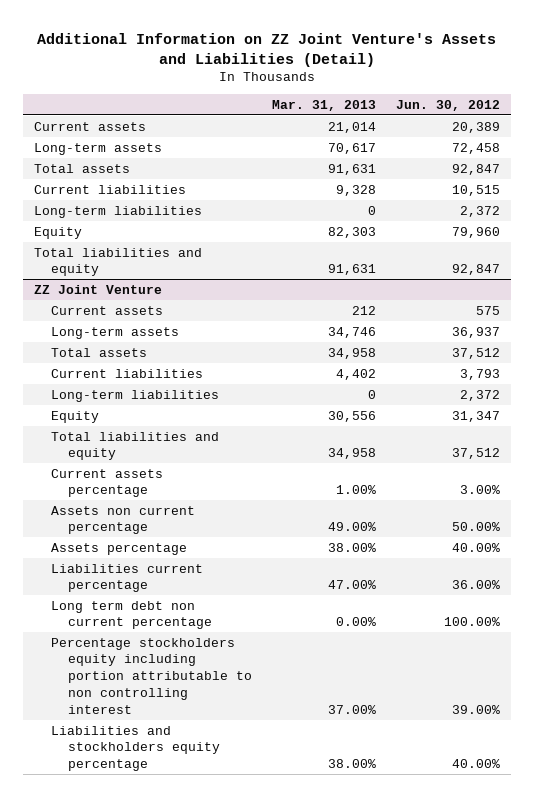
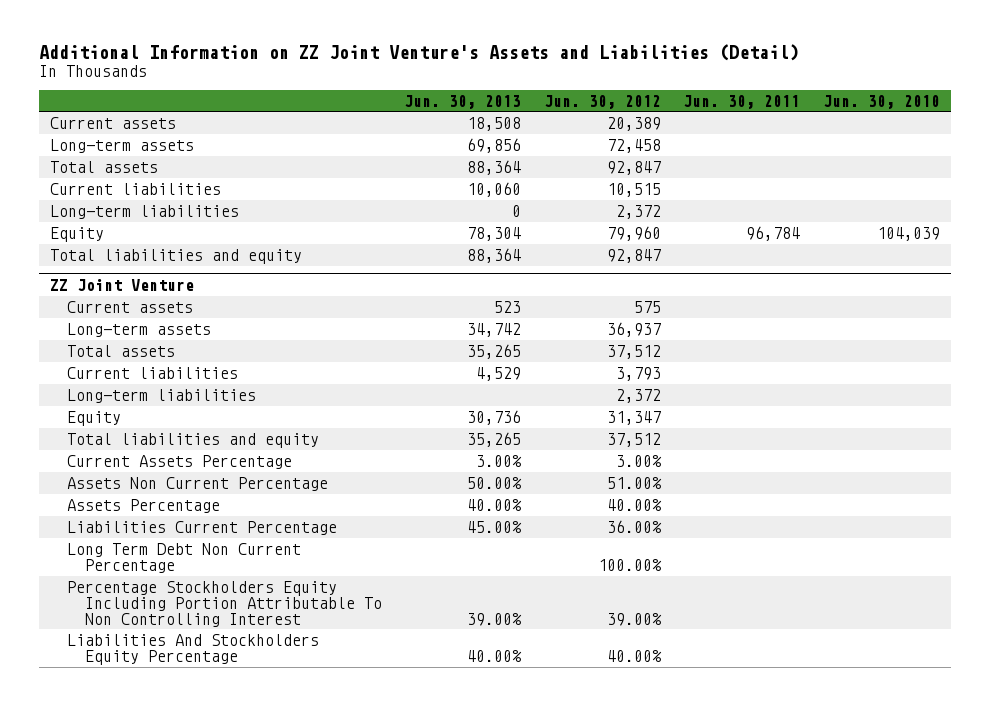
- | Mar. 31, 2013 | Jun. 30, 2012
+ | Jun. 30, 2013 | Jun. 30, 2012 | Jun. 30, 2011 | Jun. 30, 2010
@ ZZ Joint Venture
- Current assets percentage | 1.00% | 3.00%
- Assets non current percentage | 49.00% | 50.00%
- Assets percentage | 38.00% | 40.00%
- Liabilities current percentage | 47.00% | 36.00%
- Long term debt non current percentage | 0.00% | 100.00%
- Percentage stockholders equity including portion attributable to non controlling interest | 37.00% | 39.00%
- Liabilities and stockholders equity percentage | 38.00% | 40.00%
+ Current Assets Percentage | 3.00% | 3.00% | |
+ Assets Non Current Percentage | 50.00% | 51.00% | |
+ Assets Percentage | 40.00% | 40.00% | |
+ Liabilities Current Percentage | 45.00% | 36.00% | |
+ Long Term Debt Non Current Percentage | | 100.00% | |
+ Percentage Stockholders Equity Including Portion Attributable To Non Controlling Interest | 39.00% | 39.00% | |
+ Liabilities And Stockholders Equity Percentage | 40.00% | 40.00% | |

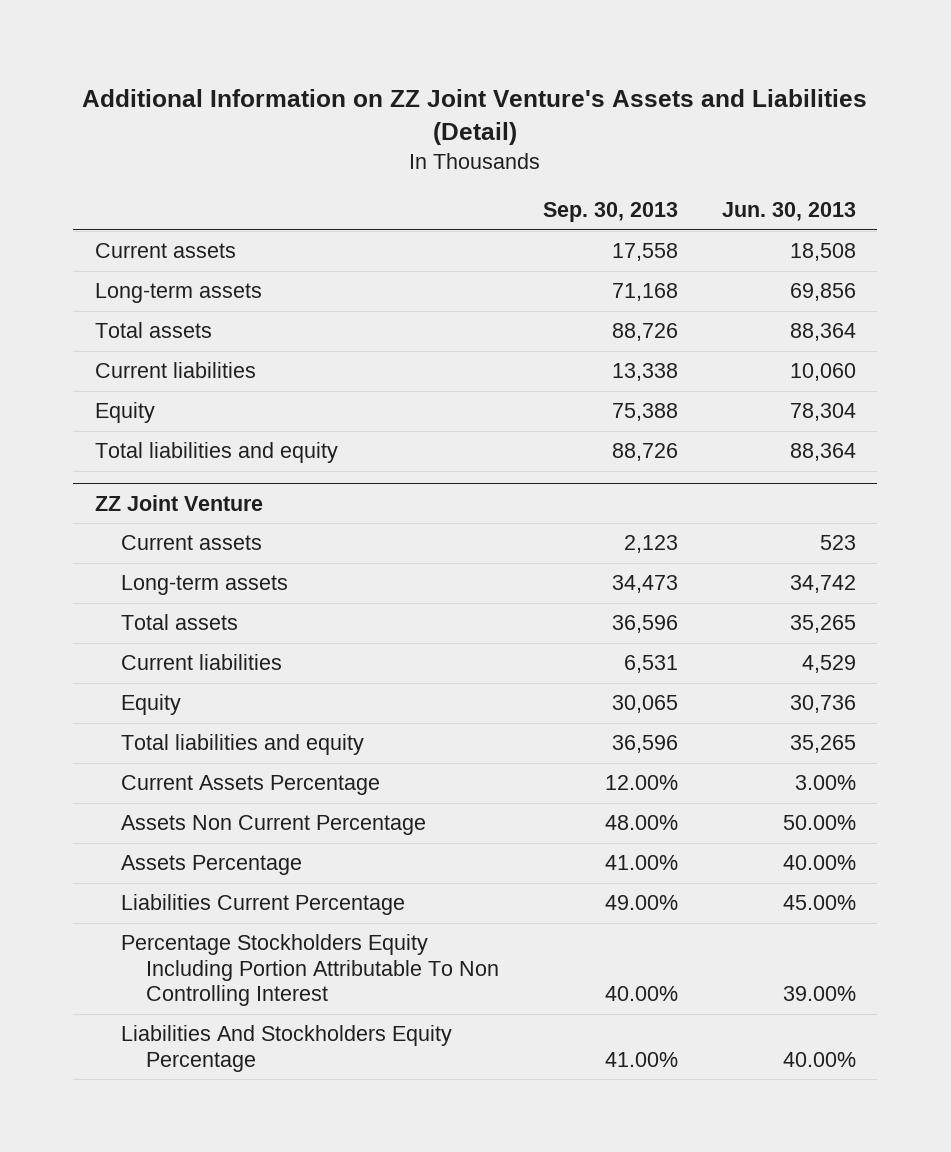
- | Jun. 30, 2013 | Jun. 30, 2012 | Jun. 30, 2011 | Jun. 30, 2010
+ | Sep. 30, 2013 | Jun. 30, 2013
- Long-term liabilities | 0 | 2,372 | |
@ ZZ Joint Venture
- Long-term liabilities | | 2,372 | |
- Long Term Debt Non Current Percentage | | 100.00% | |

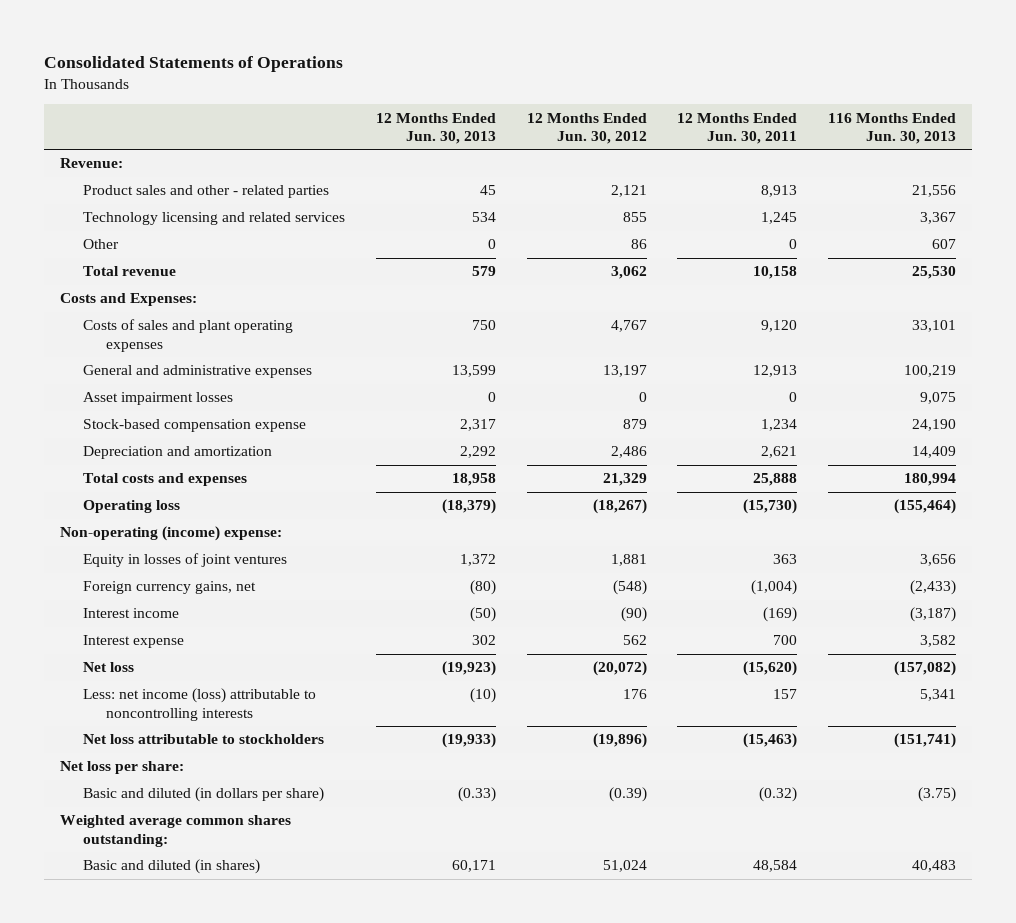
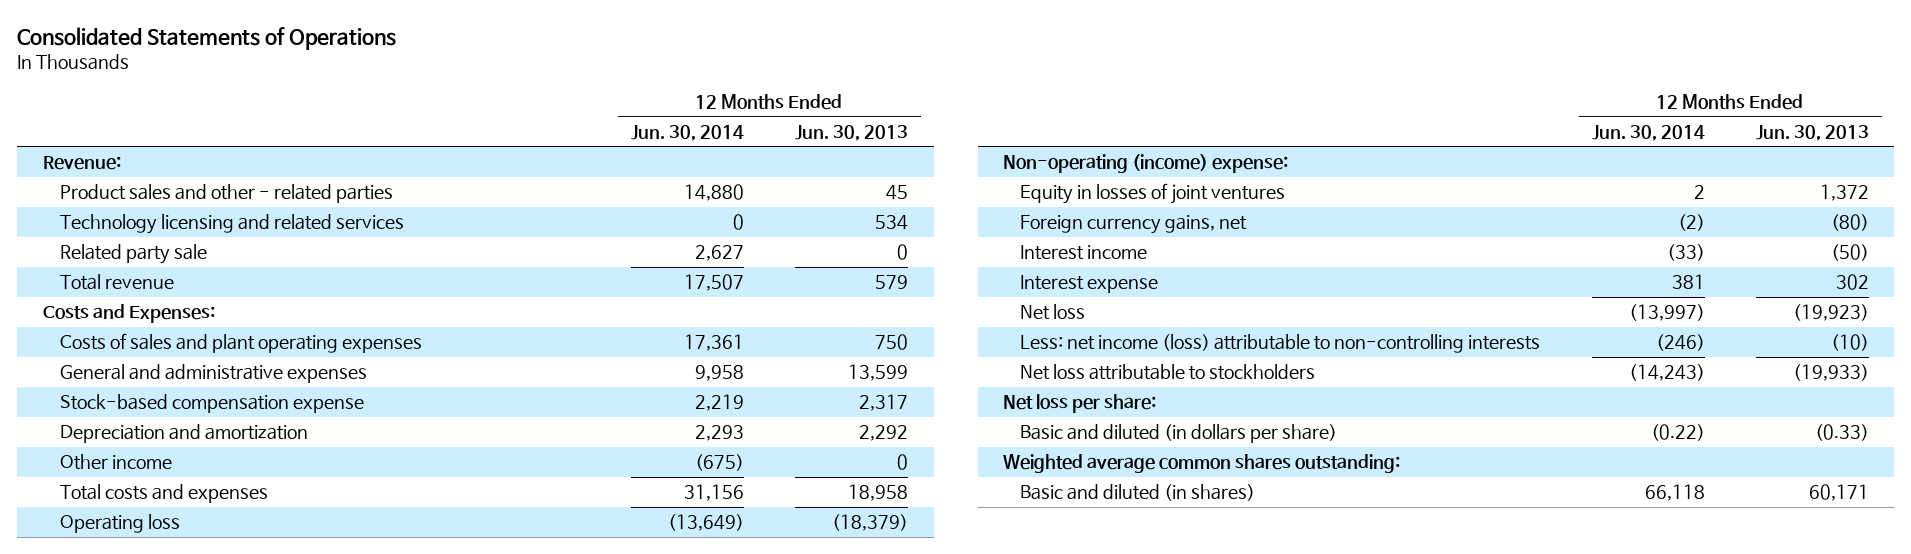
- | 12 Months Ended Jun. 30, 2013 | 12 Months Ended Jun. 30, 2012 | 12 Months Ended Jun. 30, 2011 | 116 Months Ended Jun. 30, 2013
+ | 12 Months Ended Jun. 30, 2014 | 12 Months Ended Jun. 30, 2013
- Other | 0 | 86 | 0 | 607
+ Related party sale | 2,627 | 0
- Asset impairment losses | 0 | 0 | 0 | 9,075
+ Other income | (675) | 0
- Less: net income (loss) attributable to noncontrolling interests | (10) | 176 | 157 | 5,341
+ Less: net income (loss) attributable to non-controlling interests | (246) | (10)

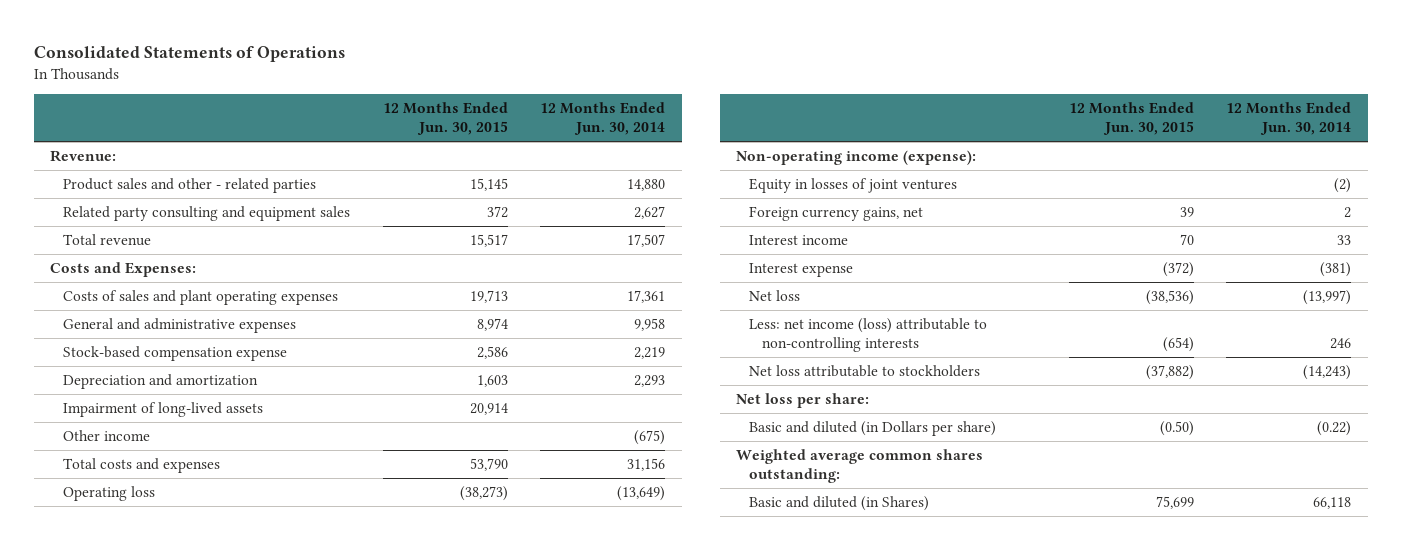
- | 12 Months Ended Jun. 30, 2014 | 12 Months Ended Jun. 30, 2013
+ | 12 Months Ended Jun. 30, 2015 | 12 Months Ended Jun. 30, 2014
- Technology licensing and related services | 0 | 534
- Related party sale | 2,627 | 0
+ Related party consulting and equipment sales | 372 | 2,627
+ Impairment of long-lived assets | 20,914 |
- Non-operating (income) expense:
- Equity in losses of joint ventures | 2 | 1,372
- Foreign currency gains, net | (2) | (80)
- Interest income | (33) | (50)
- Interest expense | 381 | 302
+ Non-operating income (expense):
+ Equity in losses of joint ventures | | (2)
+ Foreign currency gains, net | 39 | 2
+ Interest income | 70 | 33
+ Interest expense | (372) | (381)
- Less: net income (loss) attributable to non-controlling interests | (246) | (10)
+ Less: net income (loss) attributable to non-controlling interests | (654) | 246
- Basic and diluted (in dollars per share) | (0.22) | (0.33)
+ Basic and diluted (in Dollars per share) | (0.50) | (0.22)
- Basic and diluted (in shares) | 66,118 | 60,171
+ Basic and diluted (in Shares) | 75,699 | 66,118

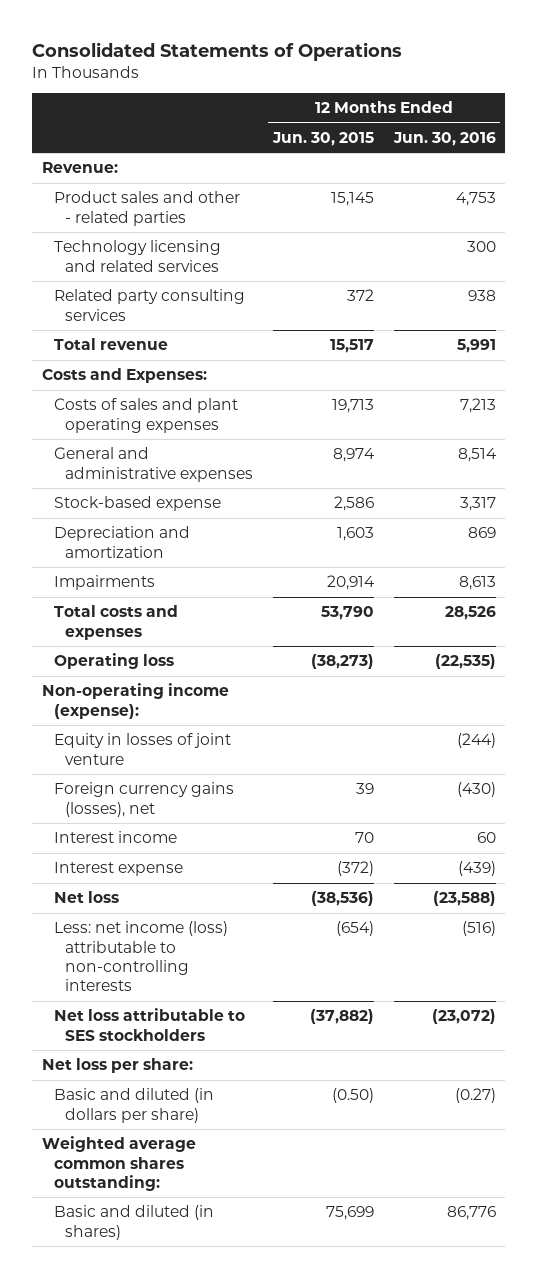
- | 12 Months Ended Jun. 30, 2015 | 12 Months Ended Jun. 30, 2014
+ | 12 Months Ended Jun. 30, 2015 | 12 Months Ended Jun. 30, 2016
- Related party consulting and equipment sales | 372 | 2,627
+ Technology licensing and related services | | 300
+ Related party consulting services | 372 | 938
- Stock-based compensation expense | 2,586 | 2,219
+ Stock-based expense | 2,586 | 3,317
- Impairment of long-lived assets | 20,914 |
- Other income | | (675)
+ Impairments | 20,914 | 8,613
- Equity in losses of joint ventures | | (2)
- Foreign currency gains, net | 39 | 2
+ Equity in losses of joint venture | | (244)
+ Foreign currency gains (losses), net | 39 | (430)
- Net loss attributable to stockholders | (37,882) | (14,243)
+ Net loss attributable to SES stockholders | (37,882) | (23,072)
- Basic and diluted (in Dollars per share) | (0.50) | (0.22)
+ Basic and diluted (in dollars per share) | (0.50) | (0.27)
- Basic and diluted (in Shares) | 75,699 | 66,118
+ Basic and diluted (in shares) | 75,699 | 86,776

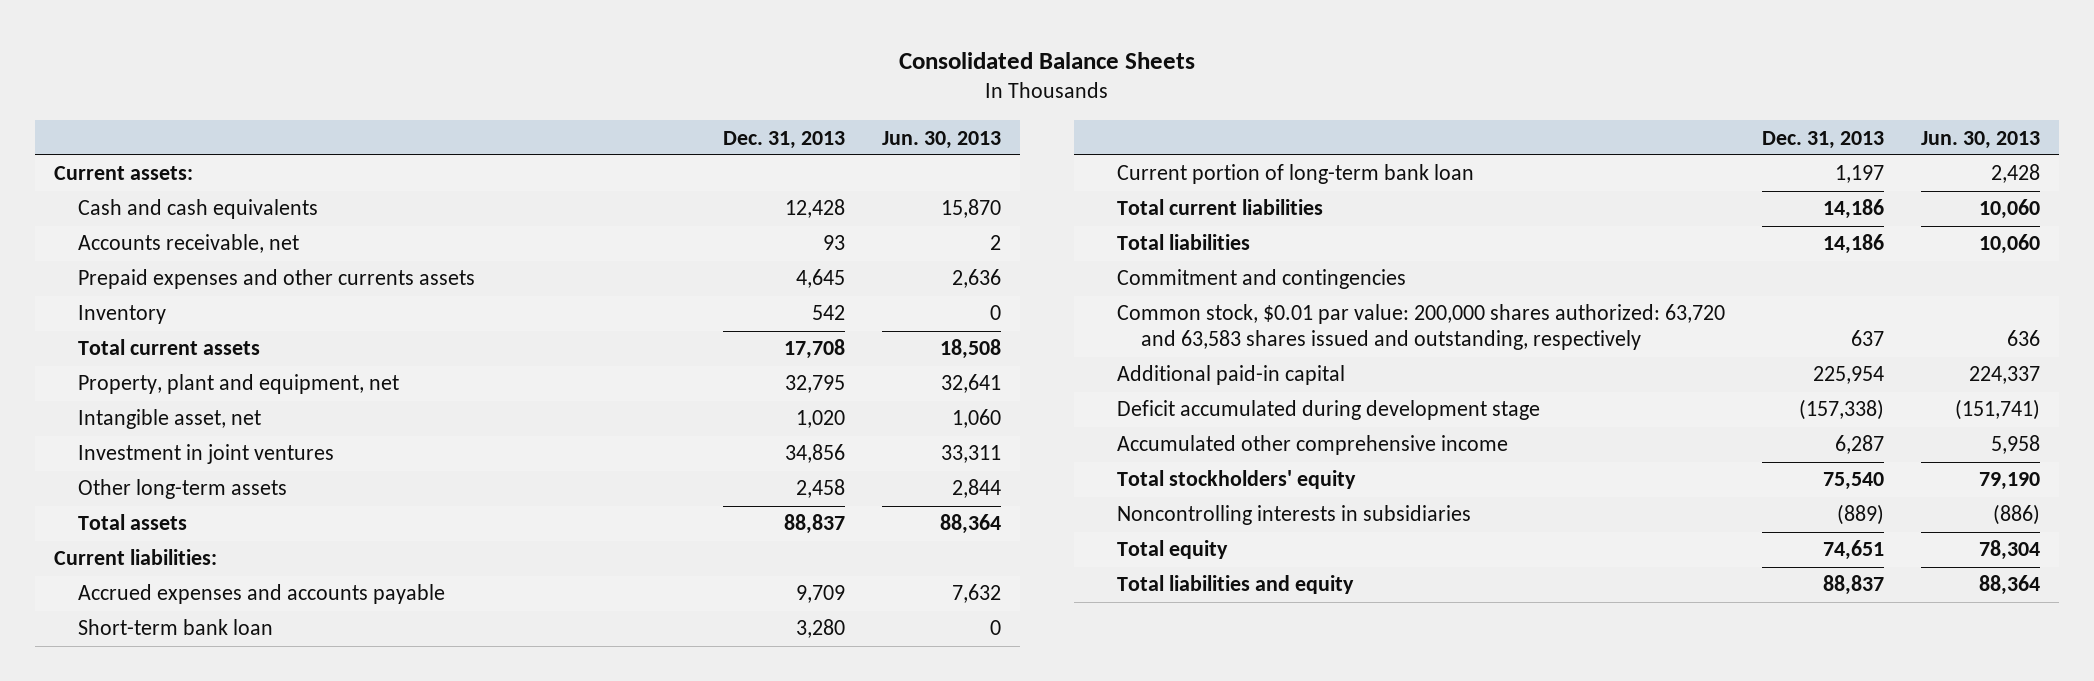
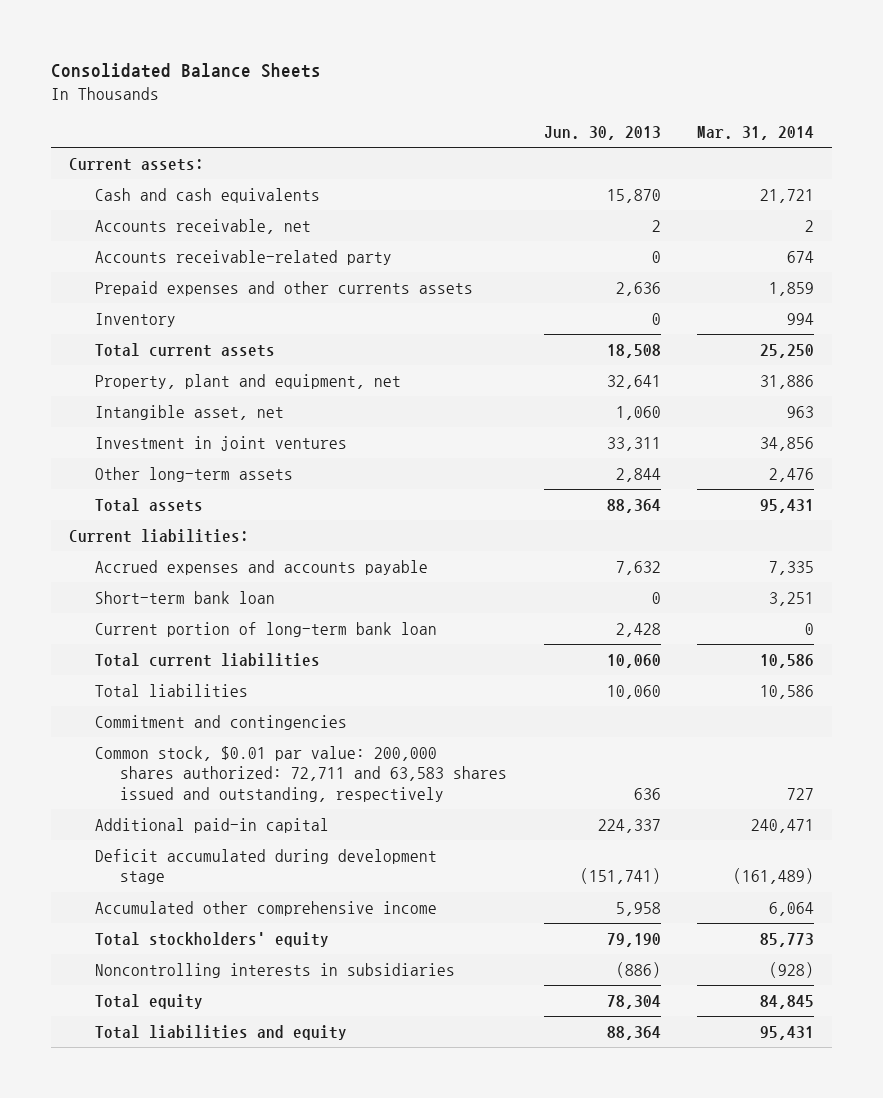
- | Dec. 31, 2013 | Jun. 30, 2013
+ | Jun. 30, 2013 | Mar. 31, 2014
+ Accounts receivable-related party | 0 | 674
- Common stock, $0.01 par value: 200,000 shares authorized: 63,720 and 63,583 shares issued and outstanding, respectively | 637 | 636
+ Common stock, $0.01 par value: 200,000 shares authorized: 72,711 and 63,583 shares issued and outstanding, respectively | 636 | 727

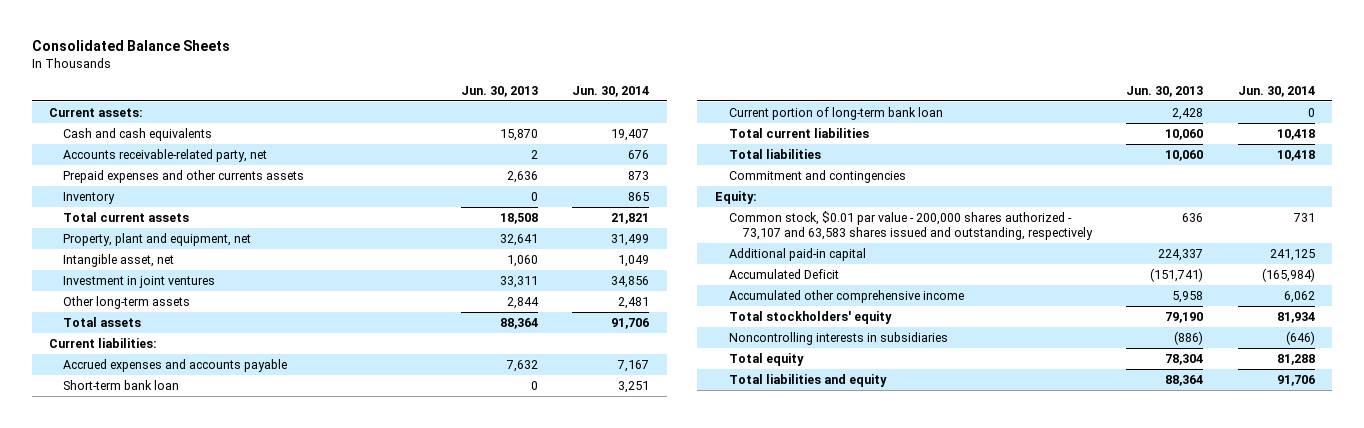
- | Jun. 30, 2013 | Mar. 31, 2014
+ | Jun. 30, 2013 | Jun. 30, 2014
- Accounts receivable, net | 2 | 2
- Accounts receivable-related party | 0 | 674
+ Accounts receivable-related party, net | 2 | 676
- Common stock, $0.01 par value: 200,000 shares authorized: 72,711 and 63,583 shares issued and outstanding, respectively | 636 | 727
+ Equity:
+ Common stock, $0.01 par value - 200,000 shares authorized - 73,107 and 63,583 shares issued and outstanding, respectively | 636 | 731
- Deficit accumulated during development stage | (151,741) | (161,489)
+ Accumulated Deficit | (151,741) | (165,984)

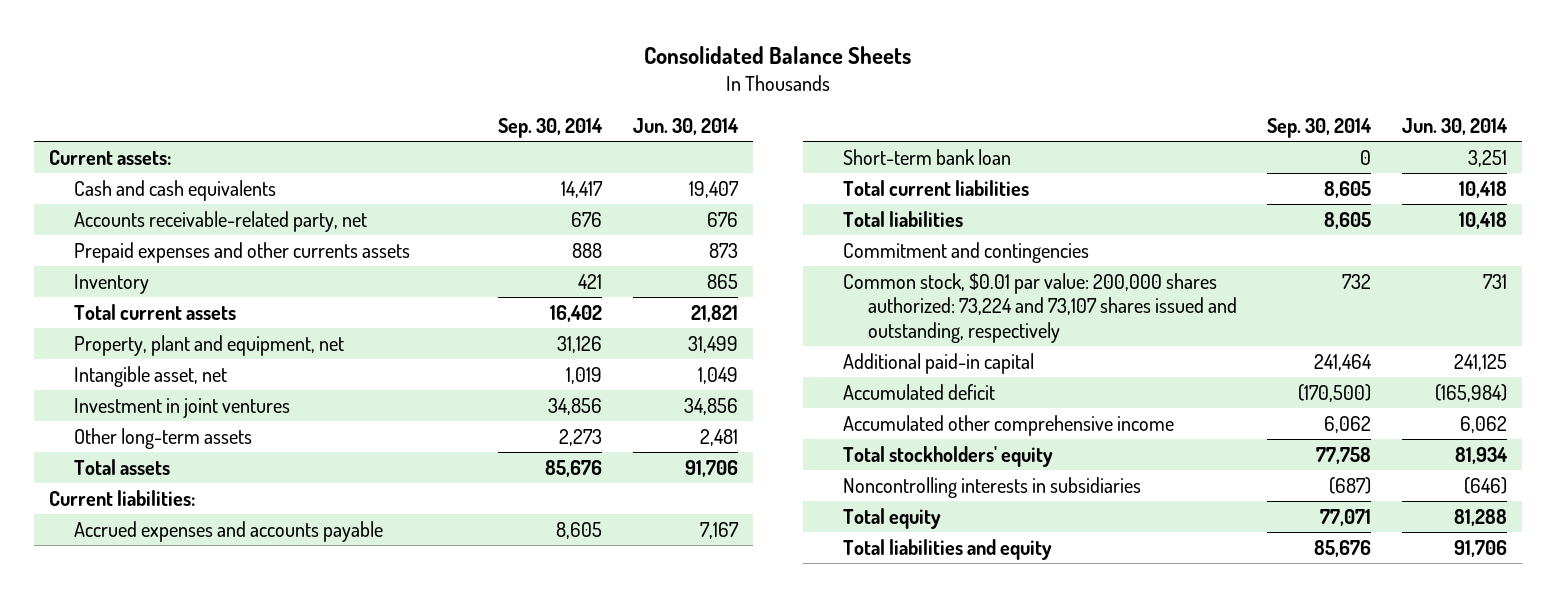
- | Jun. 30, 2013 | Jun. 30, 2014
+ | Sep. 30, 2014 | Jun. 30, 2014
- Current portion of long-term bank loan | 2,428 | 0
- Equity:
- Common stock, $0.01 par value - 200,000 shares authorized - 73,107 and 63,583 shares issued and outstanding, respectively | 636 | 731
+ Common stock, $0.01 par value: 200,000 shares authorized: 73,224 and 73,107 shares issued and outstanding, respectively | 732 | 731
- Accumulated Deficit | (151,741) | (165,984)
+ Accumulated deficit | (170,500) | (165,984)

